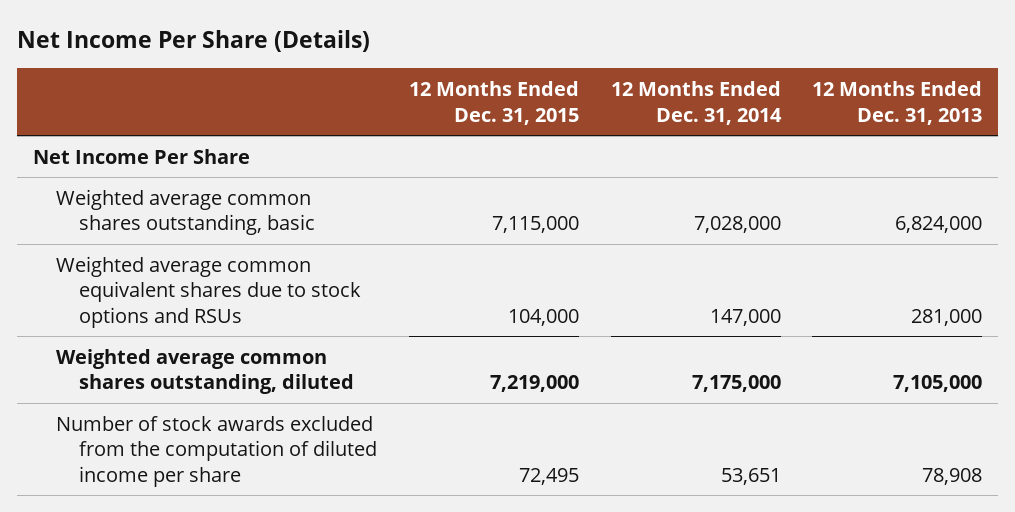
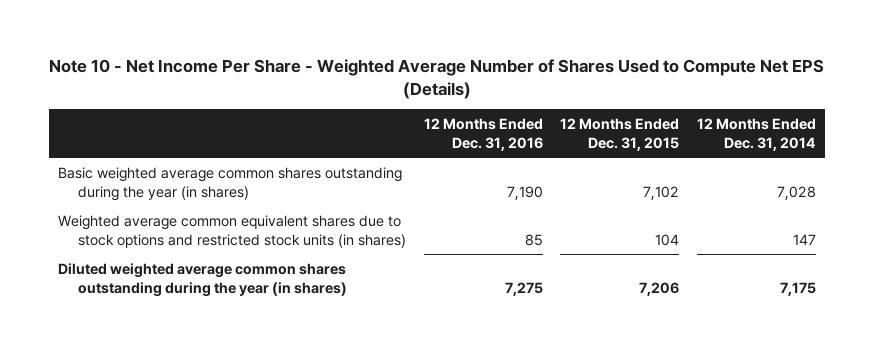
- Net Income Per Share (Details)
+ Note 10 - Net Income Per Share - Weighted Average Number of Shares Used to Compute Net EPS (Details)
- | 12 Months Ended Dec. 31, 2015 | 12 Months Ended Dec. 31, 2014 | 12 Months Ended Dec. 31, 2013
+ | 12 Months Ended Dec. 31, 2016 | 12 Months Ended Dec. 31, 2015 | 12 Months Ended Dec. 31, 2014
- Net Income Per Share
- Weighted average common shares outstanding, basic | 7,115,000 | 7,028,000 | 6,824,000
- Weighted average common equivalent shares due to stock options and RSUs | 104,000 | 147,000 | 281,000
- Weighted average common shares outstanding, diluted | 7,219,000 | 7,175,000 | 7,105,000
- Number of stock awards excluded from the computation of diluted income per share | 72,495 | 53,651 | 78,908
+ Basic weighted average common shares outstanding during the year (in shares) | 7,190 | 7,102 | 7,028
+ Weighted average common equivalent shares due to stock options and restricted stock units (in shares) | 85 | 104 | 147
+ Diluted weighted average common shares outstanding during the year (in shares) | 7,275 | 7,206 | 7,175

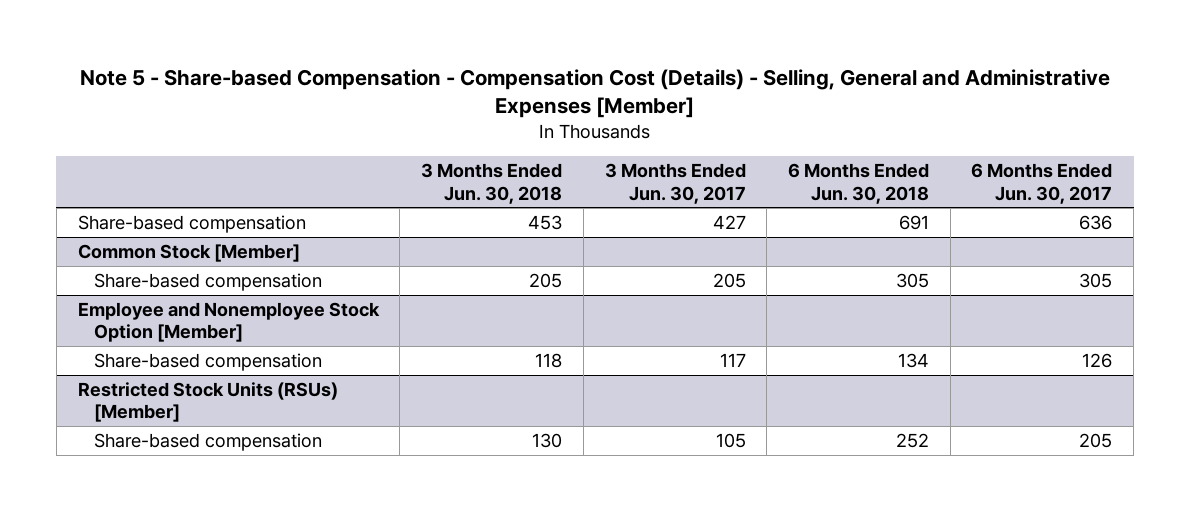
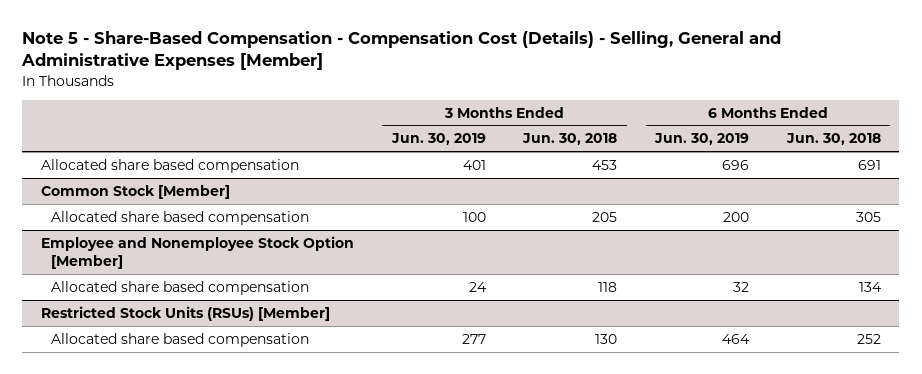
- Note 5 - Share-based Compensation - Compensation Cost (Details) - Selling, General and Administrative Expenses [Member]
+ Note 5 - Share-Based Compensation - Compensation Cost (Details) - Selling, General and Administrative Expenses [Member]
- | 3 Months Ended Jun. 30, 2018 | 3 Months Ended Jun. 30, 2017 | 6 Months Ended Jun. 30, 2018 | 6 Months Ended Jun. 30, 2017
+ | 3 Months Ended Jun. 30, 2019 | 3 Months Ended Jun. 30, 2018 | 6 Months Ended Jun. 30, 2019 | 6 Months Ended Jun. 30, 2018
- Share-based compensation | 453 | 427 | 691 | 636
+ Allocated share based compensation | 401 | 453 | 696 | 691
@ Common Stock [Member]
- Share-based compensation | 205 | 205 | 305 | 305
+ Allocated share based compensation | 100 | 205 | 200 | 305
@ Employee and Nonemployee Stock Option [Member]
- Share-based compensation | 118 | 117 | 134 | 126
+ Allocated share based compensation | 24 | 118 | 32 | 134
@ Restricted Stock Units (RSUs) [Member]
- Share-based compensation | 130 | 105 | 252 | 205
+ Allocated share based compensation | 277 | 130 | 464 | 252

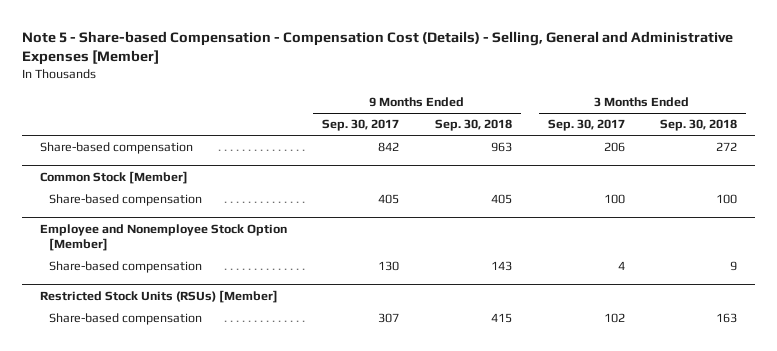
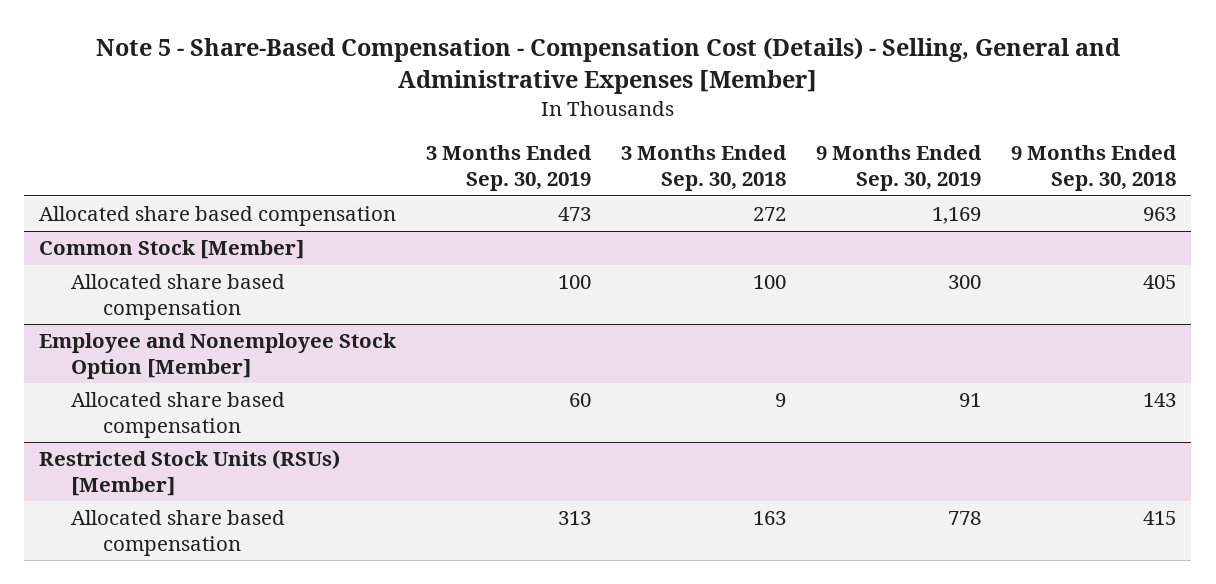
- Note 5 - Share-based Compensation - Compensation Cost (Details) - Selling, General and Administrative Expenses [Member]
+ Note 5 - Share-Based Compensation - Compensation Cost (Details) - Selling, General and Administrative Expenses [Member]
- | 9 Months Ended Sep. 30, 2017 | 9 Months Ended Sep. 30, 2018 | 3 Months Ended Sep. 30, 2017 | 3 Months Ended Sep. 30, 2018
+ | 3 Months Ended Sep. 30, 2019 | 3 Months Ended Sep. 30, 2018 | 9 Months Ended Sep. 30, 2019 | 9 Months Ended Sep. 30, 2018
- Share-based compensation | 842 | 963 | 206 | 272
+ Allocated share based compensation | 473 | 272 | 1,169 | 963
@ Common Stock [Member]
- Share-based compensation | 405 | 405 | 100 | 100
+ Allocated share based compensation | 100 | 100 | 300 | 405
@ Employee and Nonemployee Stock Option [Member]
- Share-based compensation | 130 | 143 | 4 | 9
+ Allocated share based compensation | 60 | 9 | 91 | 143
@ Restricted Stock Units (RSUs) [Member]
- Share-based compensation | 307 | 415 | 102 | 163
+ Allocated share based compensation | 313 | 163 | 778 | 415

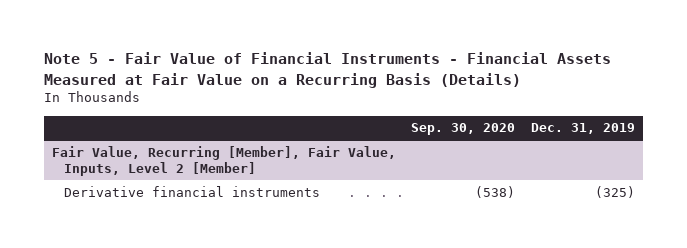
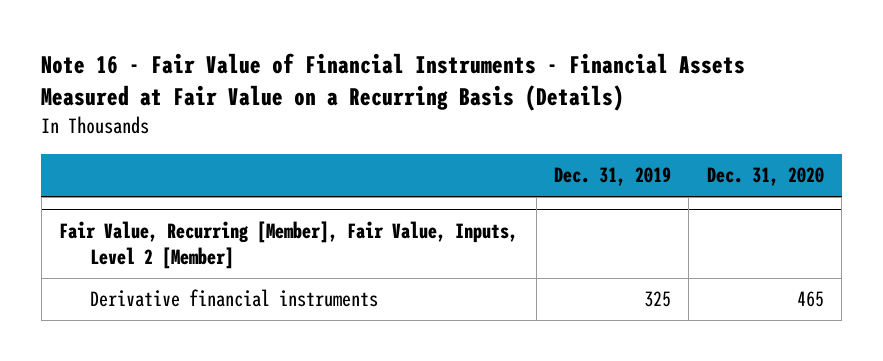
- Note 5 - Fair Value of Financial Instruments - Financial Assets Measured at Fair Value on a Recurring Basis (Details)
+ Note 16 - Fair Value of Financial Instruments - Financial Assets Measured at Fair Value on a Recurring Basis (Details)
- | Sep. 30, 2020 | Dec. 31, 2019
+ | Dec. 31, 2019 | Dec. 31, 2020
@ Fair Value, Recurring [Member], Fair Value, Inputs, Level 2 [Member]
- Derivative financial instruments | (538) | (325)
+ Derivative financial instruments | 325 | 465

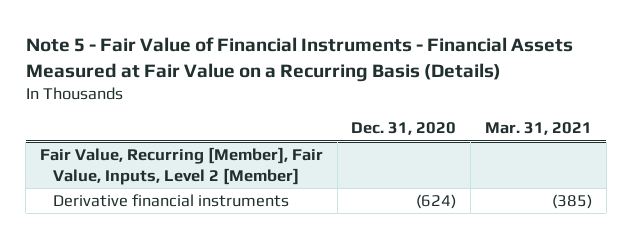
- Note 16 - Fair Value of Financial Instruments - Financial Assets Measured at Fair Value on a Recurring Basis (Details)
+ Note 5 - Fair Value of Financial Instruments - Financial Assets Measured at Fair Value on a Recurring Basis (Details)
- | Dec. 31, 2019 | Dec. 31, 2020
+ | Dec. 31, 2020 | Mar. 31, 2021
@ Fair Value, Recurring [Member], Fair Value, Inputs, Level 2 [Member]
- Derivative financial instruments | 325 | 465
+ Derivative financial instruments | (624) | (385)

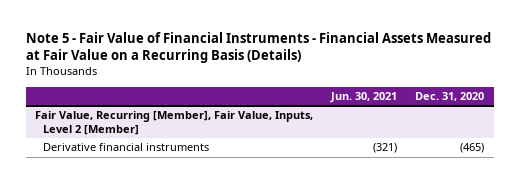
- | Dec. 31, 2020 | Mar. 31, 2021
+ | Jun. 30, 2021 | Dec. 31, 2020
@ Fair Value, Recurring [Member], Fair Value, Inputs, Level 2 [Member]
- Derivative financial instruments | (624) | (385)
+ Derivative financial instruments | (321) | (465)

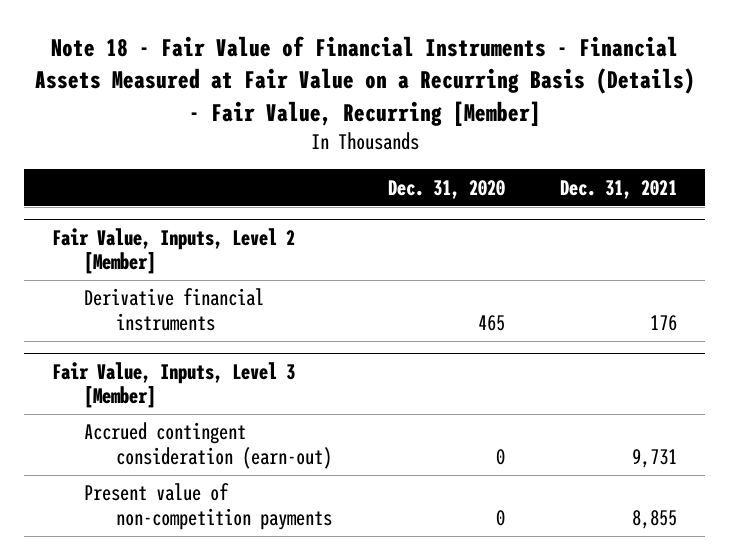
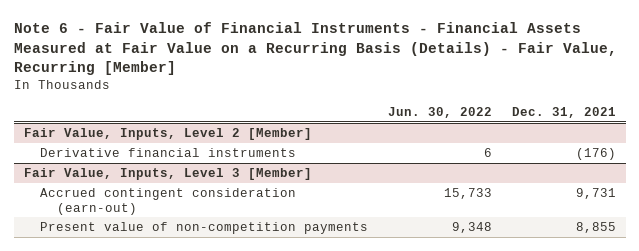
- Note 18 - Fair Value of Financial Instruments - Financial Assets Measured at Fair Value on a Recurring Basis (Details) - Fair Value, Recurring [Member]
+ Note 6 - Fair Value of Financial Instruments - Financial Assets Measured at Fair Value on a Recurring Basis (Details) - Fair Value, Recurring [Member]
- | Dec. 31, 2020 | Dec. 31, 2021
+ | Jun. 30, 2022 | Dec. 31, 2021
@ Fair Value, Inputs, Level 2 [Member]
- Derivative financial instruments | 465 | 176
+ Derivative financial instruments | 6 | (176)

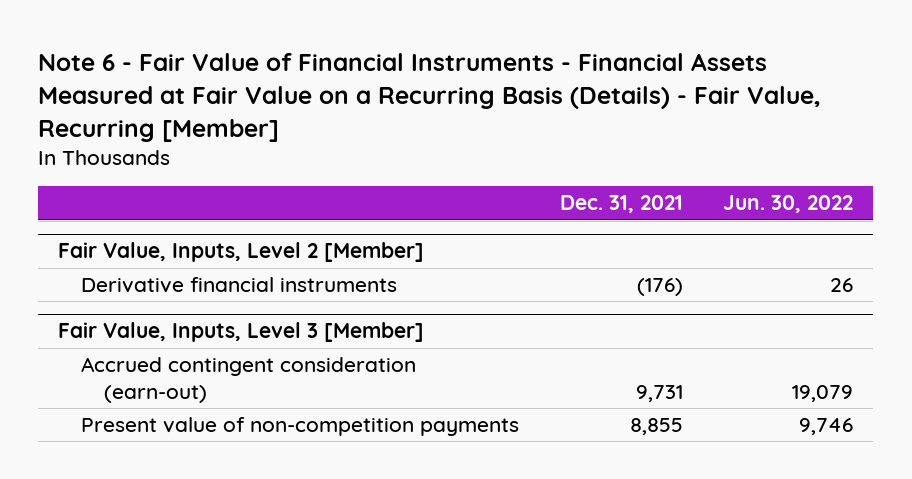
- | Jun. 30, 2022 | Dec. 31, 2021
+ | Dec. 31, 2021 | Jun. 30, 2022
@ Fair Value, Inputs, Level 2 [Member]
- Derivative financial instruments | 6 | (176)
+ Derivative financial instruments | (176) | 26
@ Fair Value, Inputs, Level 3 [Member]
- Accrued contingent consideration (earn-out) | 15,733 | 9,731
- Present value of non-competition payments | 9,348 | 8,855
+ Accrued contingent consideration (earn-out) | 9,731 | 19,079
+ Present value of non-competition payments | 8,855 | 9,746

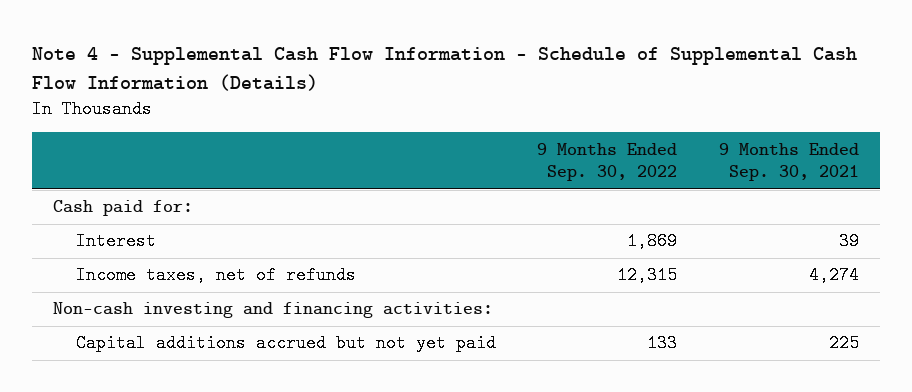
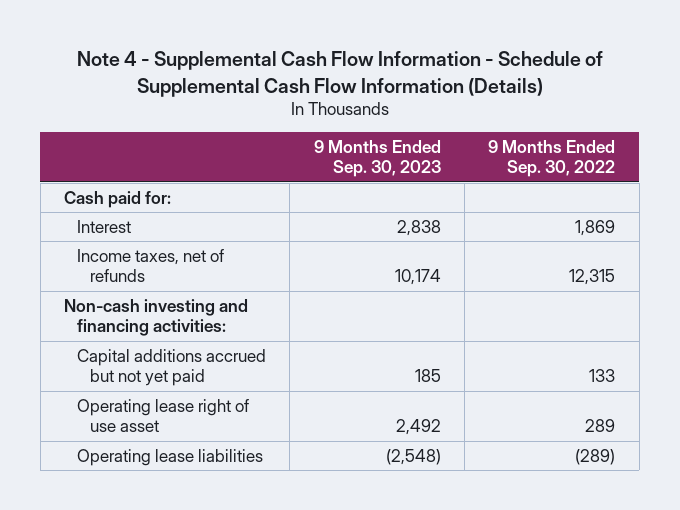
- | 9 Months Ended Sep. 30, 2022 | 9 Months Ended Sep. 30, 2021
+ | 9 Months Ended Sep. 30, 2023 | 9 Months Ended Sep. 30, 2022
+ Operating lease right of use asset | 2,492 | 289
+ Operating lease liabilities | (2,548) | (289)

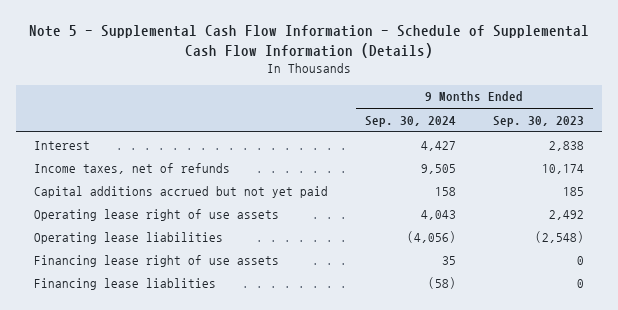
- Note 4 - Supplemental Cash Flow Information - Schedule of Supplemental Cash Flow Information (Details)
+ Note 5 - Supplemental Cash Flow Information - Schedule of Supplemental Cash Flow Information (Details)
- | 9 Months Ended Sep. 30, 2023 | 9 Months Ended Sep. 30, 2022
+ | 9 Months Ended Sep. 30, 2024 | 9 Months Ended Sep. 30, 2023
- Cash paid for:
- Non-cash investing and financing activities:
- Operating lease right of use asset | 2,492 | 289
+ Operating lease right of use assets | 4,043 | 2,492
+ Financing lease right of use assets | 35 | 0
+ Financing lease liablities | (58) | 0

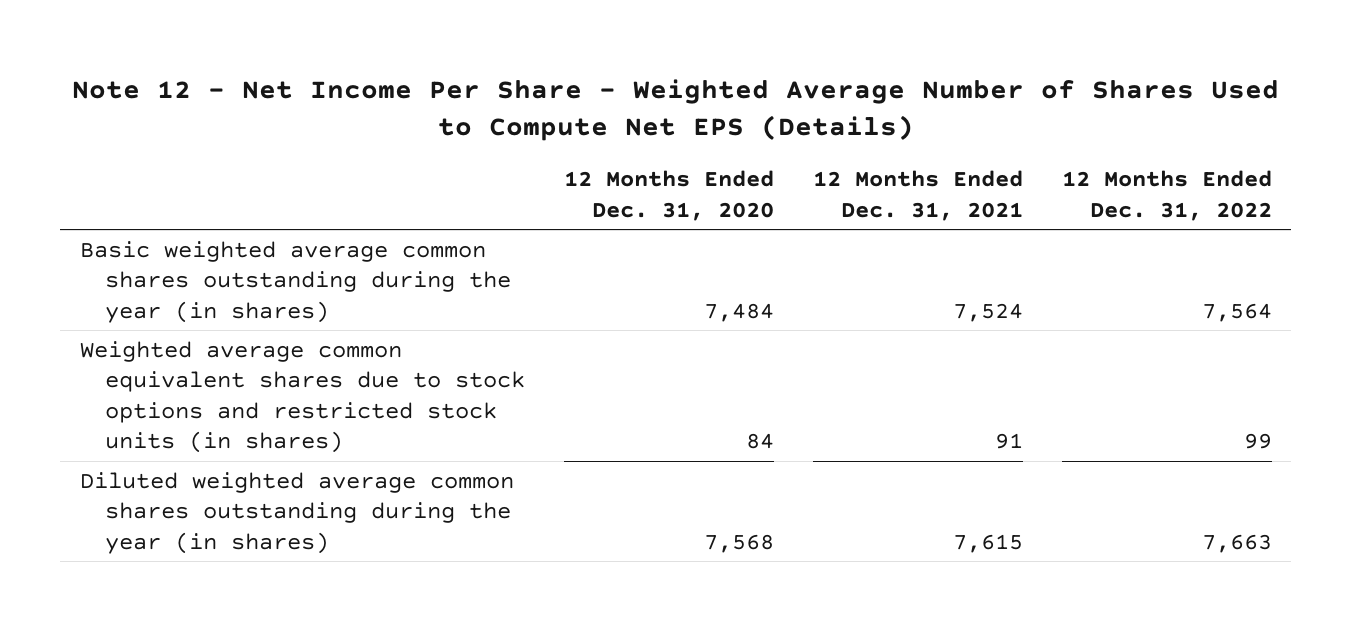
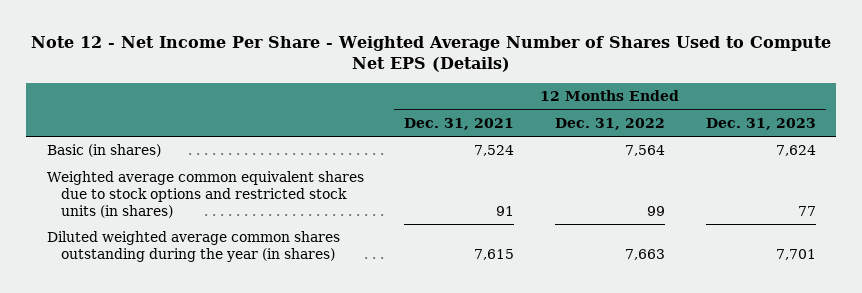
- | 12 Months Ended Dec. 31, 2020 | 12 Months Ended Dec. 31, 2021 | 12 Months Ended Dec. 31, 2022
+ | 12 Months Ended Dec. 31, 2021 | 12 Months Ended Dec. 31, 2022 | 12 Months Ended Dec. 31, 2023
- Basic weighted average common shares outstanding during the year (in shares) | 7,484 | 7,524 | 7,564
+ Basic (in shares) | 7,524 | 7,564 | 7,624

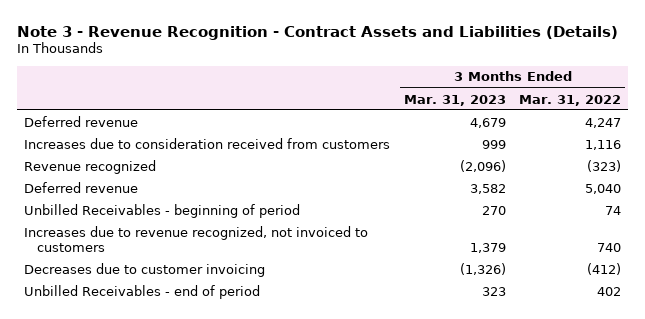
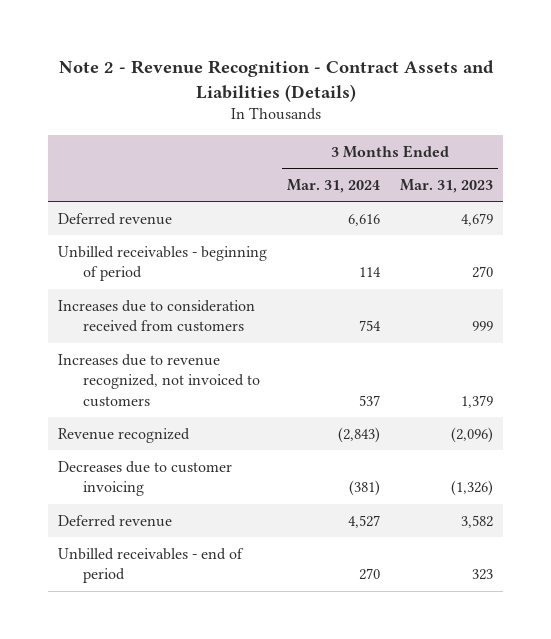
- Note 3 - Revenue Recognition - Contract Assets and Liabilities (Details)
+ Note 2 - Revenue Recognition - Contract Assets and Liabilities (Details)
- | 3 Months Ended Mar. 31, 2023 | 3 Months Ended Mar. 31, 2022
+ | 3 Months Ended Mar. 31, 2024 | 3 Months Ended Mar. 31, 2023
+ Unbilled receivables - beginning of period | 114 | 270
- Unbilled Receivables - beginning of period | 270 | 74
moved down: Revenue recognized | (2,843) | (2,096)
- Unbilled Receivables - end of period | 323 | 402
moved down: Deferred revenue | 4,527 | 3,582
+ Unbilled receivables - end of period | 270 | 323

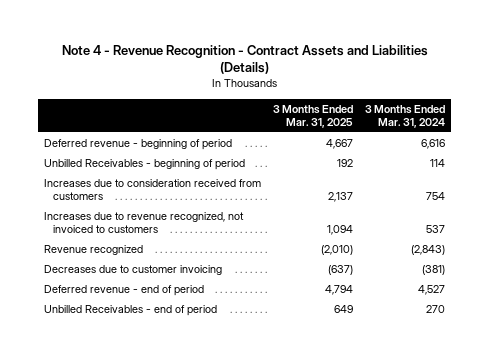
- Note 2 - Revenue Recognition - Contract Assets and Liabilities (Details)
+ Note 4 - Revenue Recognition - Contract Assets and Liabilities (Details)
- | 3 Months Ended Mar. 31, 2024 | 3 Months Ended Mar. 31, 2023
+ | 3 Months Ended Mar. 31, 2025 | 3 Months Ended Mar. 31, 2024
- Deferred revenue | 6,616 | 4,679
- Unbilled receivables - beginning of period | 114 | 270
+ Deferred revenue - beginning of period | 4,667 | 6,616
+ Unbilled Receivables - beginning of period | 192 | 114
- Deferred revenue | 4,527 | 3,582
- Unbilled receivables - end of period | 270 | 323
+ Deferred revenue - end of period | 4,794 | 4,527
+ Unbilled Receivables - end of period | 649 | 270

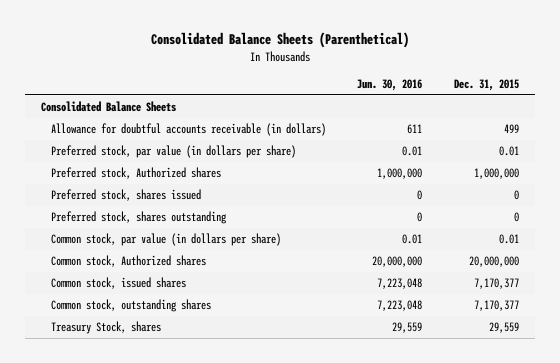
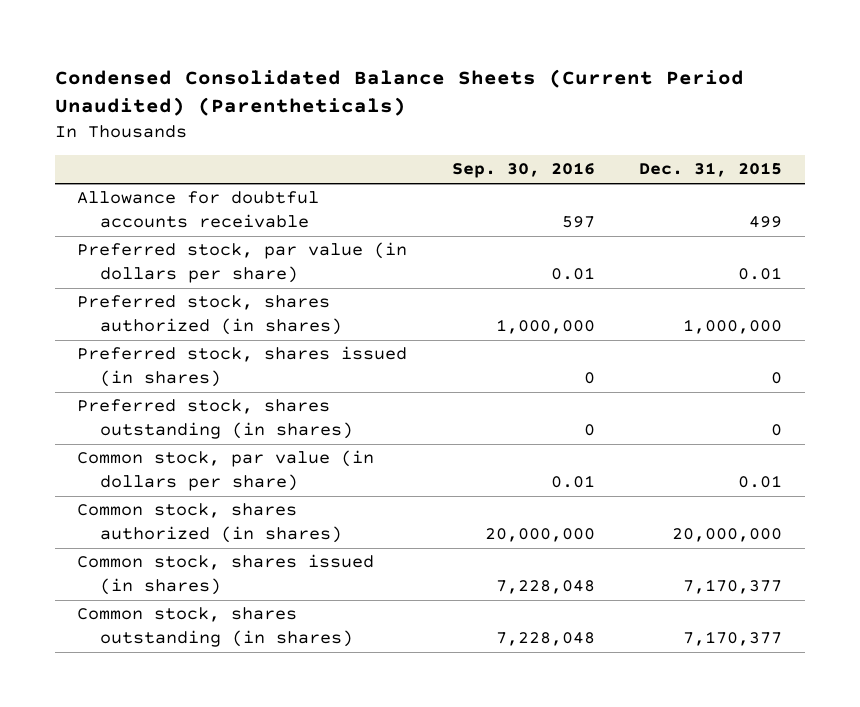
- Consolidated Balance Sheets (Parenthetical)
+ Condensed Consolidated Balance Sheets (Current Period Unaudited) (Parentheticals)
- | Jun. 30, 2016 | Dec. 31, 2015
+ | Sep. 30, 2016 | Dec. 31, 2015
- Consolidated Balance Sheets
- Allowance for doubtful accounts receivable (in dollars) | 611 | 499
+ Allowance for doubtful accounts receivable | 597 | 499
- Preferred stock, Authorized shares | 1,000,000 | 1,000,000
- Preferred stock, shares issued | 0 | 0
- Preferred stock, shares outstanding | 0 | 0
+ Preferred stock, shares authorized (in shares) | 1,000,000 | 1,000,000
+ Preferred stock, shares issued (in shares) | 0 | 0
+ Preferred stock, shares outstanding (in shares) | 0 | 0
- Common stock, Authorized shares | 20,000,000 | 20,000,000
- Common stock, issued shares | 7,223,048 | 7,170,377
- Common stock, outstanding shares | 7,223,048 | 7,170,377
- Treasury Stock, shares | 29,559 | 29,559
+ Common stock, shares authorized (in shares) | 20,000,000 | 20,000,000
+ Common stock, shares issued (in shares) | 7,228,048 | 7,170,377
+ Common stock, shares outstanding (in shares) | 7,228,048 | 7,170,377

